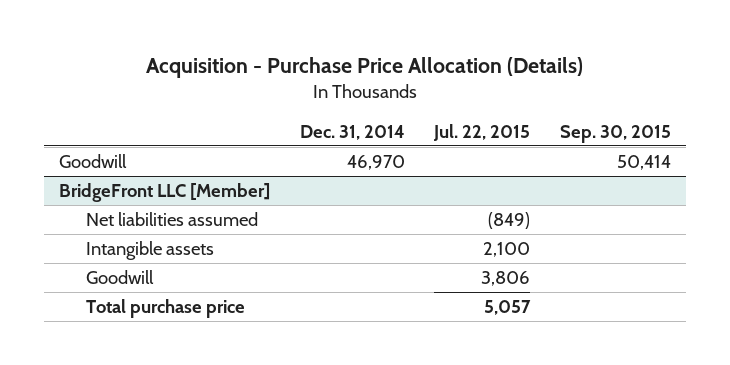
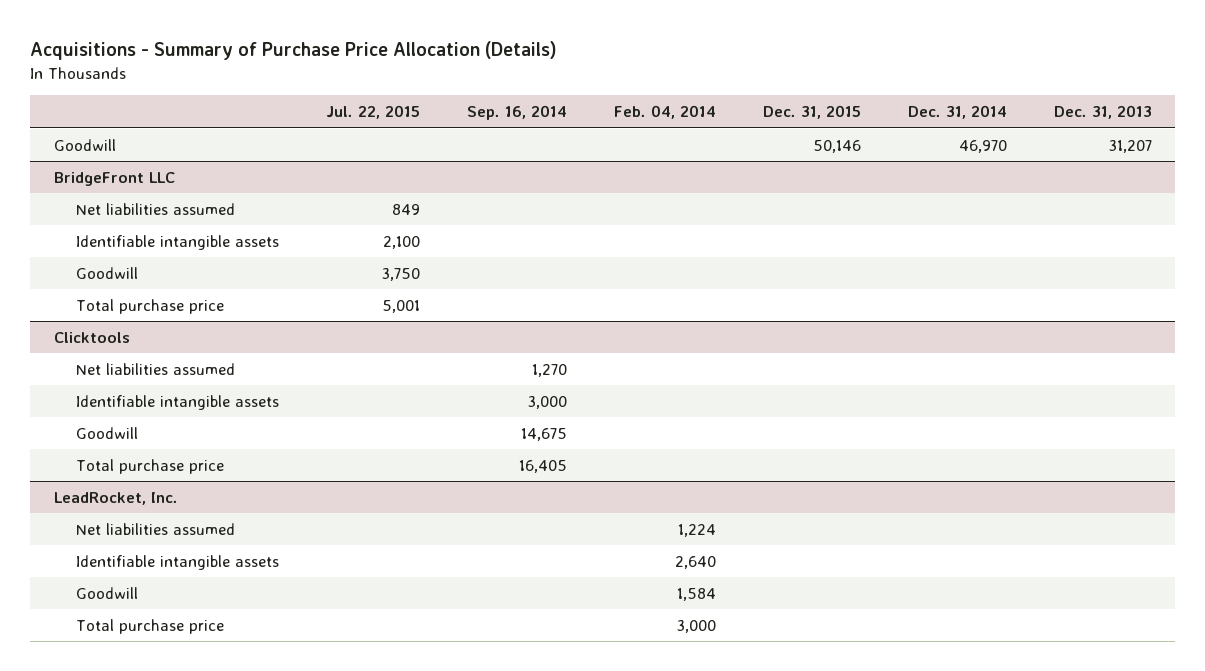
- Acquisition - Purchase Price Allocation (Details)
+ Acquisitions - Summary of Purchase Price Allocation (Details)
- | Dec. 31, 2014 | Jul. 22, 2015 | Sep. 30, 2015
+ | Jul. 22, 2015 | Sep. 16, 2014 | Feb. 04, 2014 | Dec. 31, 2015 | Dec. 31, 2014 | Dec. 31, 2013
- BridgeFront LLC [Member]
- Net liabilities assumed | | (849) |
- Intangible assets | | 2,100 |
- Goodwill | | 3,806 |
- Total purchase price | | 5,057 |
+ BridgeFront LLC
+ Net liabilities assumed | 849 | | | | |
+ Identifiable intangible assets | 2,100 | | | | |
+ Goodwill | 3,750 | | | | |
+ Total purchase price | 5,001 | | | | |
+ Clicktools
+ Net liabilities assumed | | 1,270 | | | |
+ Identifiable intangible assets | | 3,000 | | | |
+ Goodwill | | 14,675 | | | |
+ Total purchase price | | 16,405 | | | |
+ LeadRocket, Inc.
+ Net liabilities assumed | | | 1,224 | | |
+ Identifiable intangible assets | | | 2,640 | | |
+ Goodwill | | | 1,584 | | |
+ Total purchase price | | | 3,000 | | |

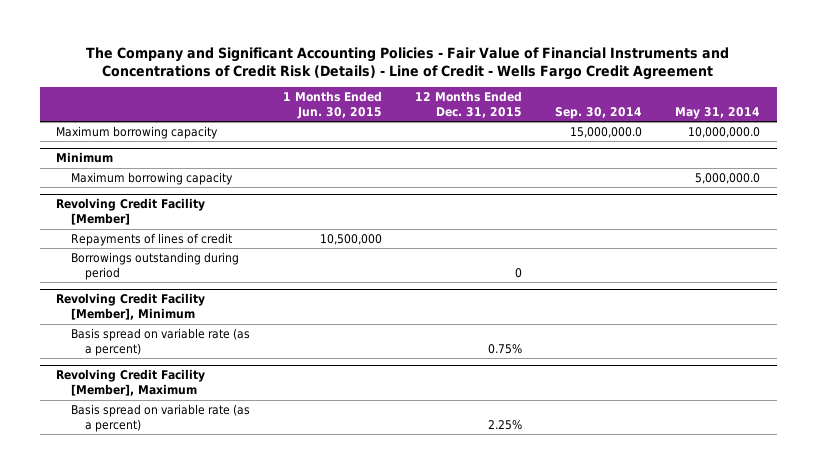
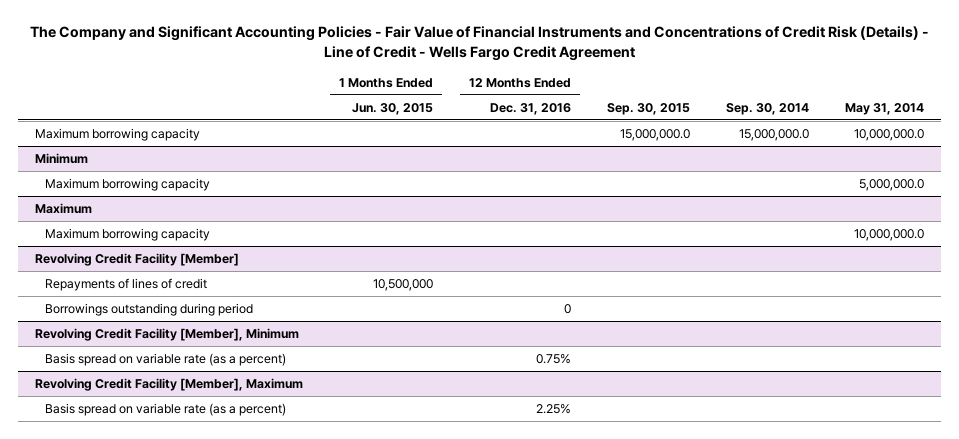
- | 1 Months Ended Jun. 30, 2015 | 12 Months Ended Dec. 31, 2015 | Sep. 30, 2014 | May 31, 2014
+ | 1 Months Ended Jun. 30, 2015 | 12 Months Ended Dec. 31, 2016 | Sep. 30, 2015 | Sep. 30, 2014 | May 31, 2014
+ Maximum
+ Maximum borrowing capacity | | | | | 10,000,000.0

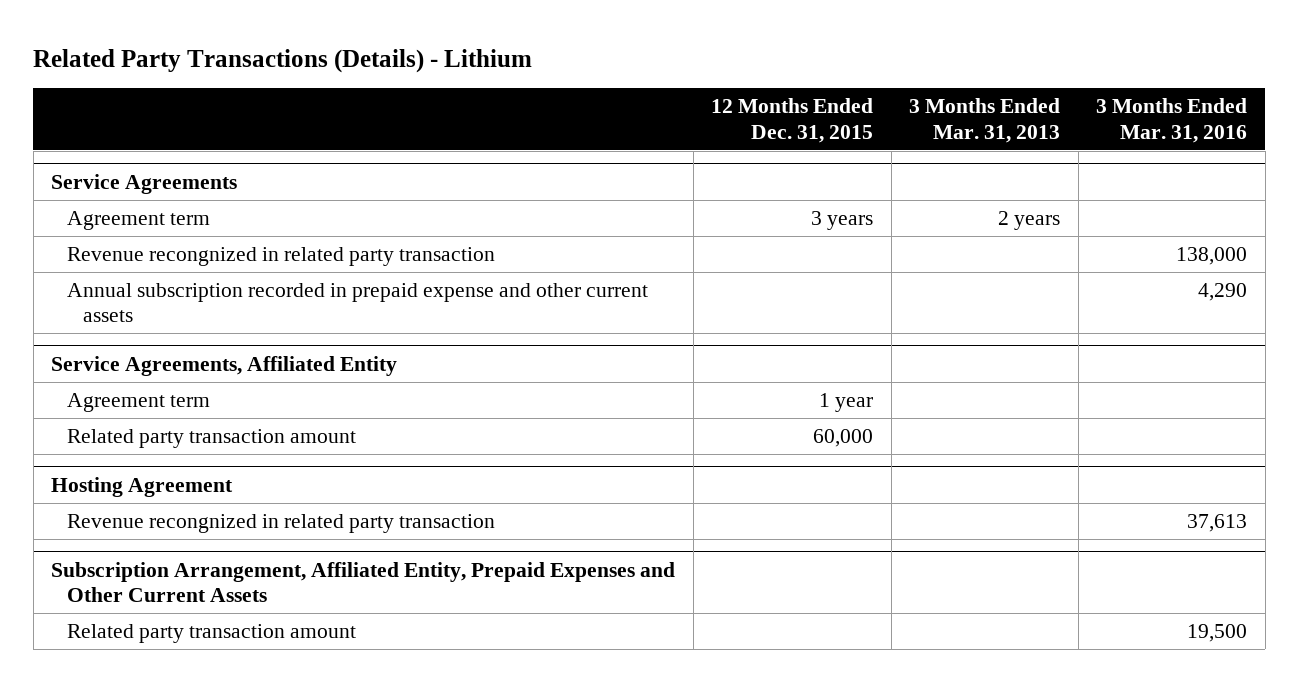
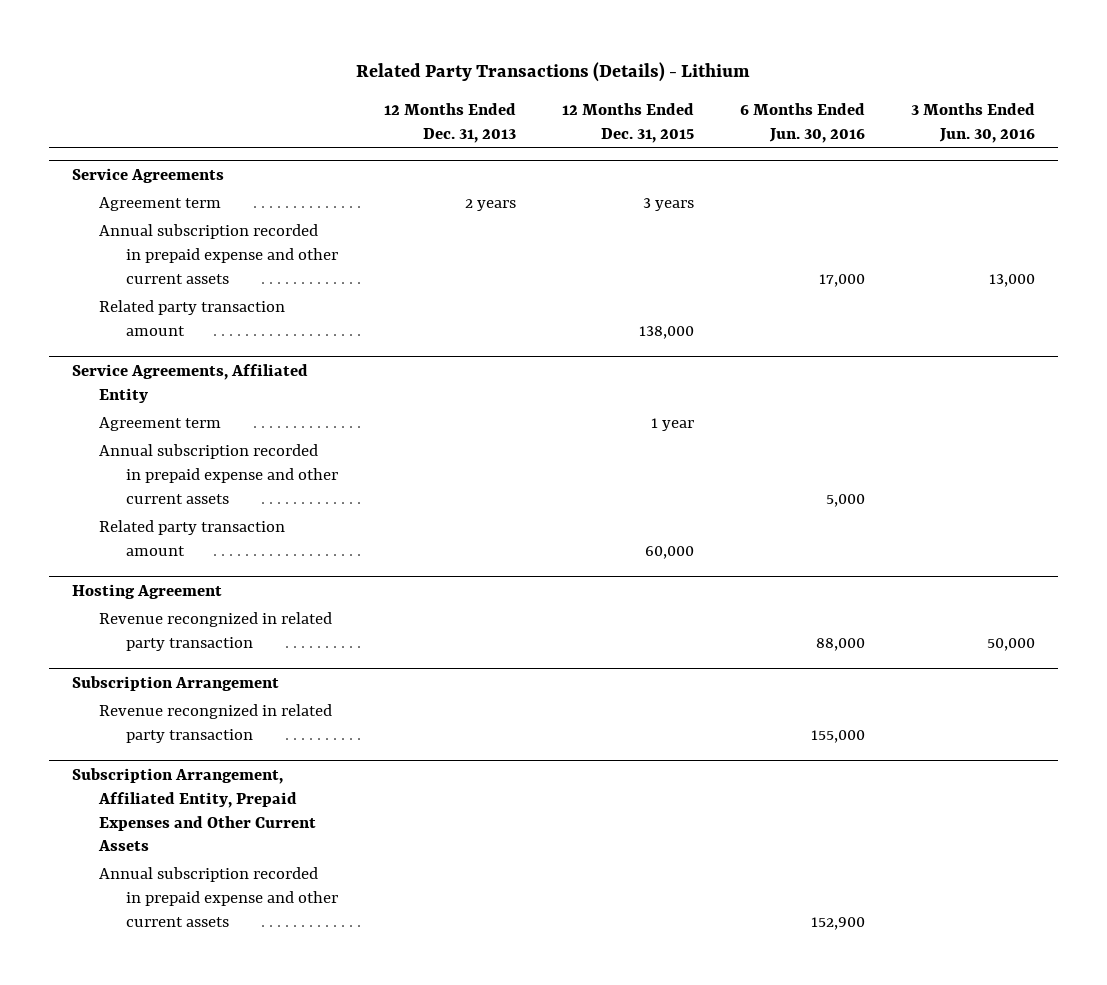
- | 12 Months Ended Dec. 31, 2015 | 3 Months Ended Mar. 31, 2013 | 3 Months Ended Mar. 31, 2016
+ | 12 Months Ended Dec. 31, 2013 | 12 Months Ended Dec. 31, 2015 | 6 Months Ended Jun. 30, 2016 | 3 Months Ended Jun. 30, 2016
@ Service Agreements
- Revenue recongnized in related party transaction | | | 138,000
+ Related party transaction amount | | 138,000 | |
@ Service Agreements, Affiliated Entity
+ Annual subscription recorded in prepaid expense and other current assets | | | 5,000 |
+ Subscription Arrangement
+ Revenue recongnized in related party transaction | | | 155,000 |
@ Subscription Arrangement, Affiliated Entity, Prepaid Expenses and Other Current Assets
- Related party transaction amount | | | 19,500
+ Annual subscription recorded in prepaid expense and other current assets | | | 152,900 |

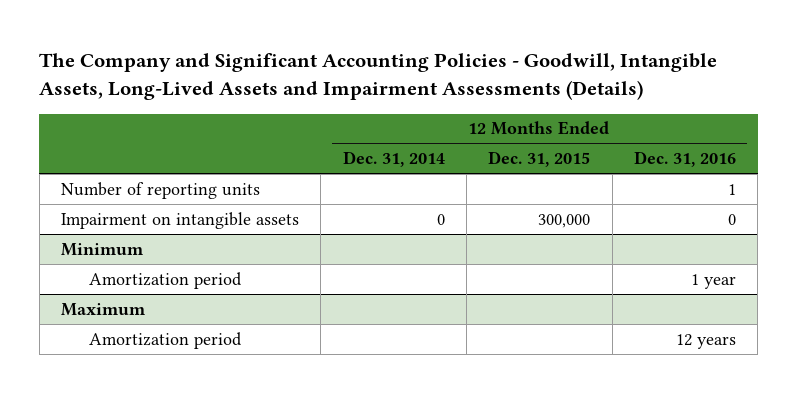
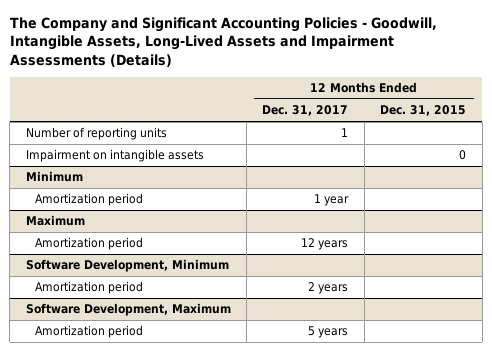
- | 12 Months Ended Dec. 31, 2014 | 12 Months Ended Dec. 31, 2015 | 12 Months Ended Dec. 31, 2016
+ | 12 Months Ended Dec. 31, 2017 | 12 Months Ended Dec. 31, 2015
- Impairment on intangible assets | 0 | 300,000 | 0
+ Impairment on intangible assets | | 0
+ Software Development, Minimum
+ Amortization period | 2 years |
+ Software Development, Maximum
+ Amortization period | 5 years |

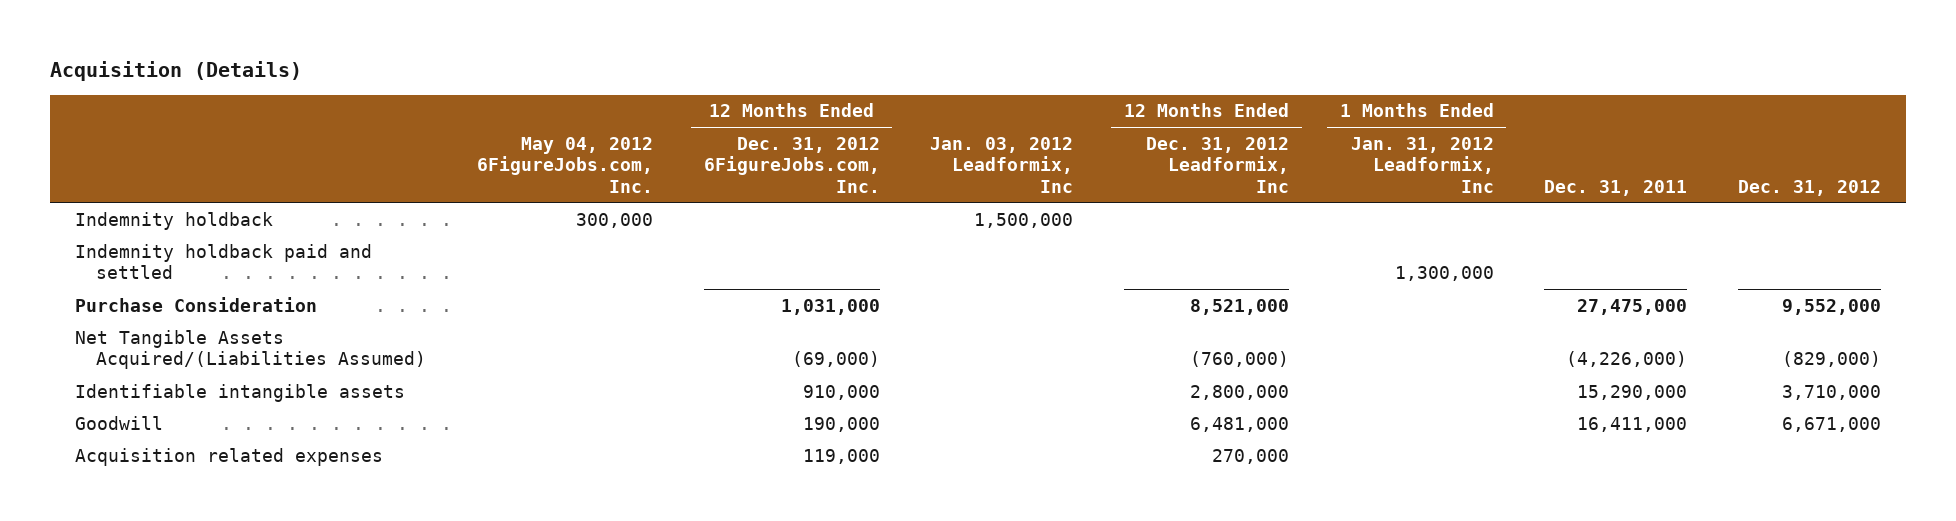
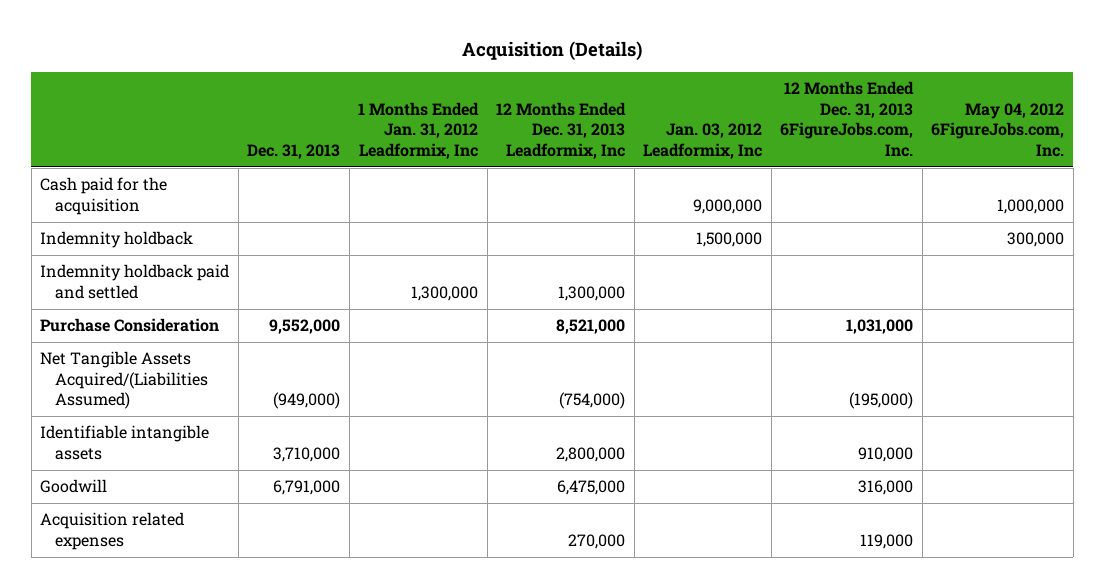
- | May 04, 2012 6FigureJobs.com, Inc. | 12 Months Ended Dec. 31, 2012 6FigureJobs.com, Inc. | Jan. 03, 2012 Leadformix, Inc | 12 Months Ended Dec. 31, 2012 Leadformix, Inc | 1 Months Ended Jan. 31, 2012 Leadformix, Inc | Dec. 31, 2011 | Dec. 31, 2012
+ | Dec. 31, 2013 | 1 Months Ended Jan. 31, 2012 Leadformix, Inc | 12 Months Ended Dec. 31, 2013 Leadformix, Inc | Jan. 03, 2012 Leadformix, Inc | 12 Months Ended Dec. 31, 2013 6FigureJobs.com, Inc. | May 04, 2012 6FigureJobs.com, Inc.
+ Cash paid for the acquisition | | | | 9,000,000 | | 1,000,000

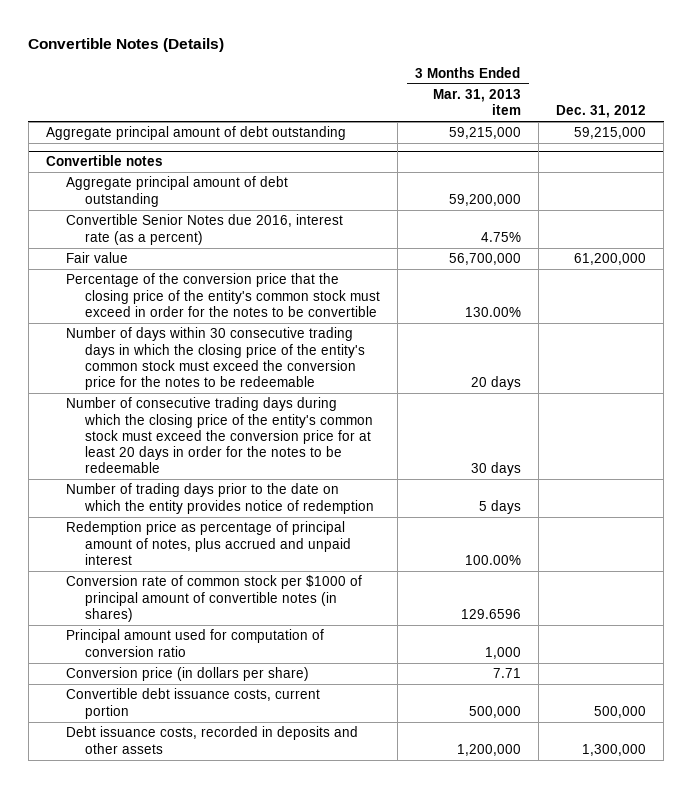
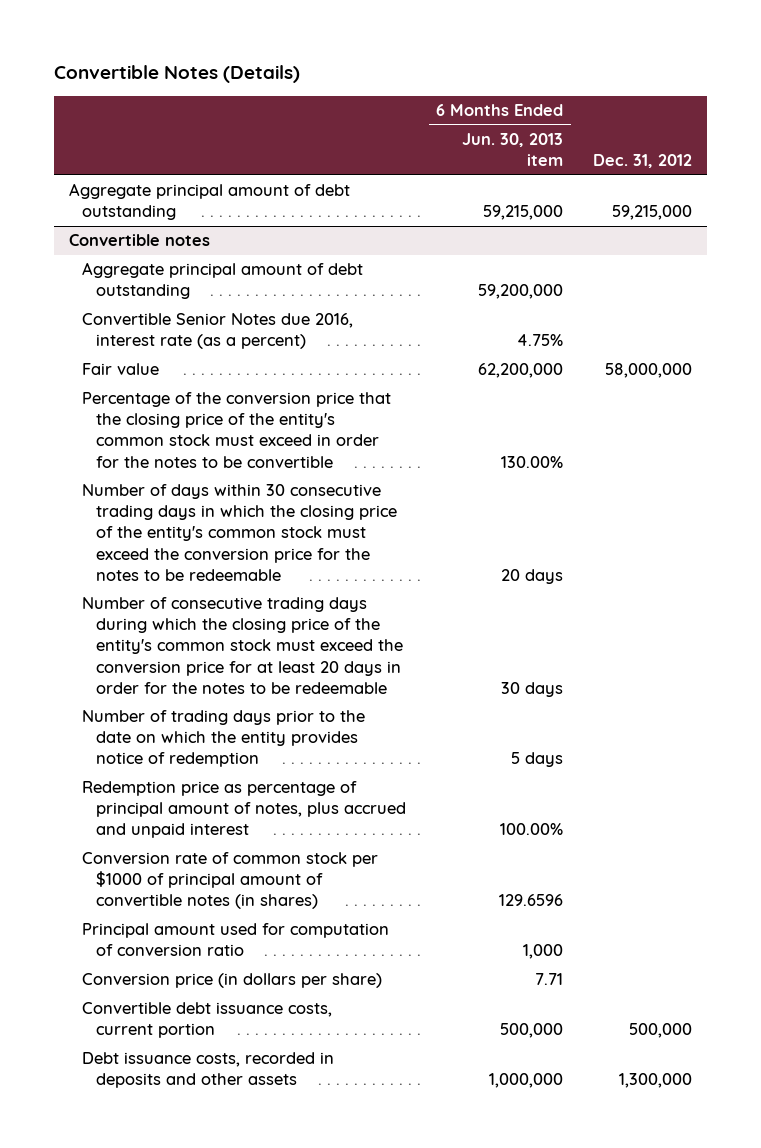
- | 3 Months Ended Mar. 31, 2013 item | Dec. 31, 2012
+ | 6 Months Ended Jun. 30, 2013 item | Dec. 31, 2012
@ Convertible notes
- Fair value | 56,700,000 | 61,200,000
+ Fair value | 62,200,000 | 58,000,000

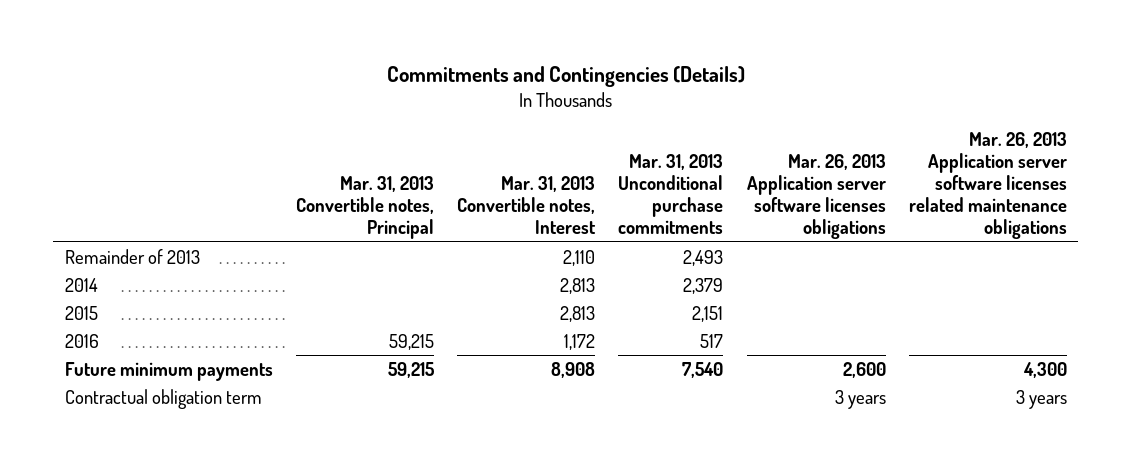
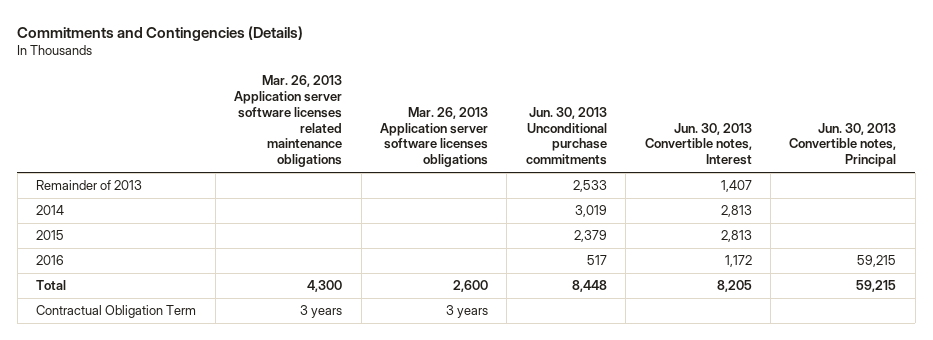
- | Mar. 31, 2013 Convertible notes, Principal | Mar. 31, 2013 Convertible notes, Interest | Mar. 31, 2013 Unconditional purchase commitments | Mar. 26, 2013 Application server software licenses obligations | Mar. 26, 2013 Application server software licenses related maintenance obligations
+ | Mar. 26, 2013 Application server software licenses related maintenance obligations | Mar. 26, 2013 Application server software licenses obligations | Jun. 30, 2013 Unconditional purchase commitments | Jun. 30, 2013 Convertible notes, Interest | Jun. 30, 2013 Convertible notes, Principal
- Future minimum payments | 59,215 | 8,908 | 7,540 | 2,600 | 4,300
- Contractual obligation term | | | | 3 years | 3 years
+ Total | 4,300 | 2,600 | 8,448 | 8,205 | 59,215
+ Contractual Obligation Term | 3 years | 3 years | | |

